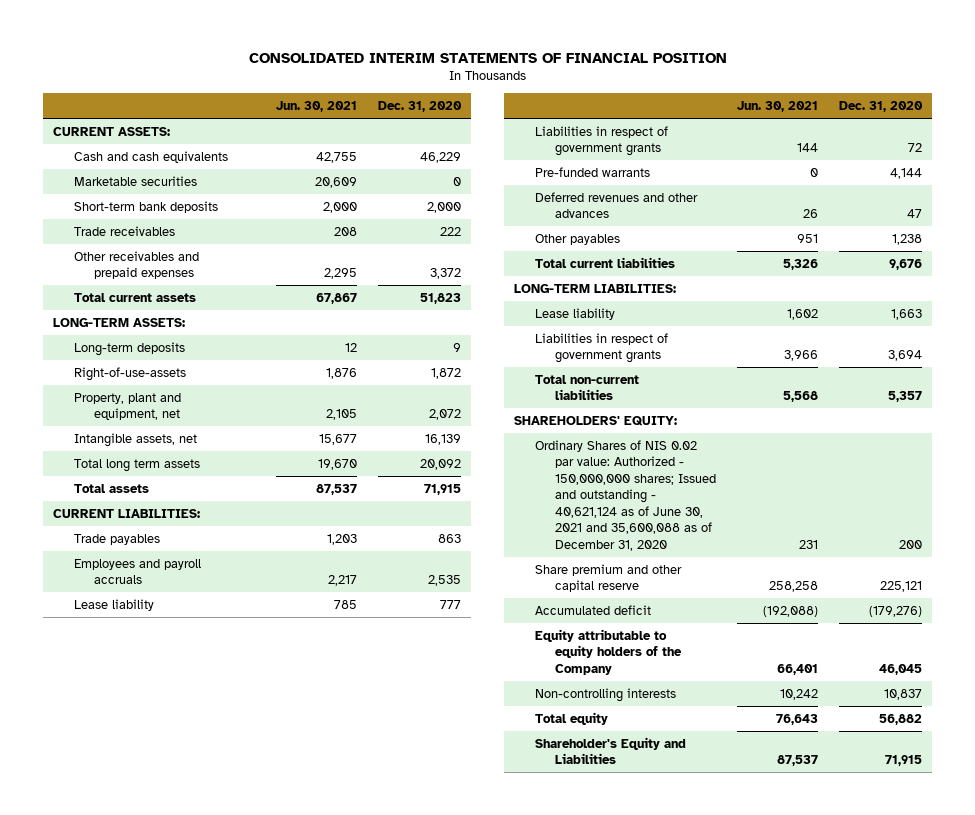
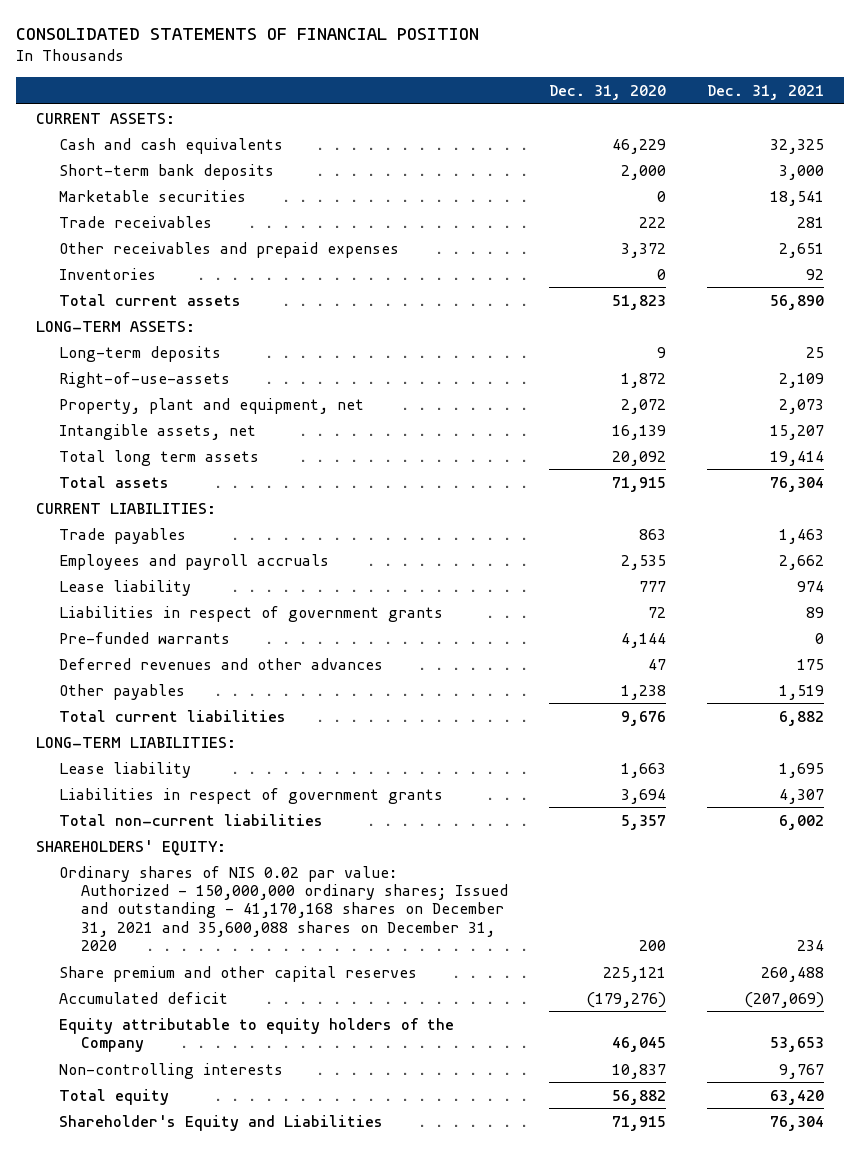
- CONSOLIDATED INTERIM STATEMENTS OF FINANCIAL POSITION
+ CONSOLIDATED STATEMENTS OF FINANCIAL POSITION
- | Jun. 30, 2021 | Dec. 31, 2020
+ | Dec. 31, 2020 | Dec. 31, 2021
moved down: Marketable securities | 0 | 18,541
+ Inventories | 0 | 92
- Ordinary Shares of NIS 0.02 par value: Authorized - 150,000,000 shares; Issued and outstanding - 40,621,124 as of June 30, 2021 and 35,600,088 as of December 31, 2020 | 231 | 200
- Share premium and other capital reserve | 258,258 | 225,121
+ Ordinary shares of NIS 0.02 par value: Authorized - 150,000,000 ordinary shares; Issued and outstanding - 41,170,168 shares on December 31, 2021 and 35,600,088 shares on December 31, 2020 | 200 | 234
+ Share premium and other capital reserves | 225,121 | 260,488

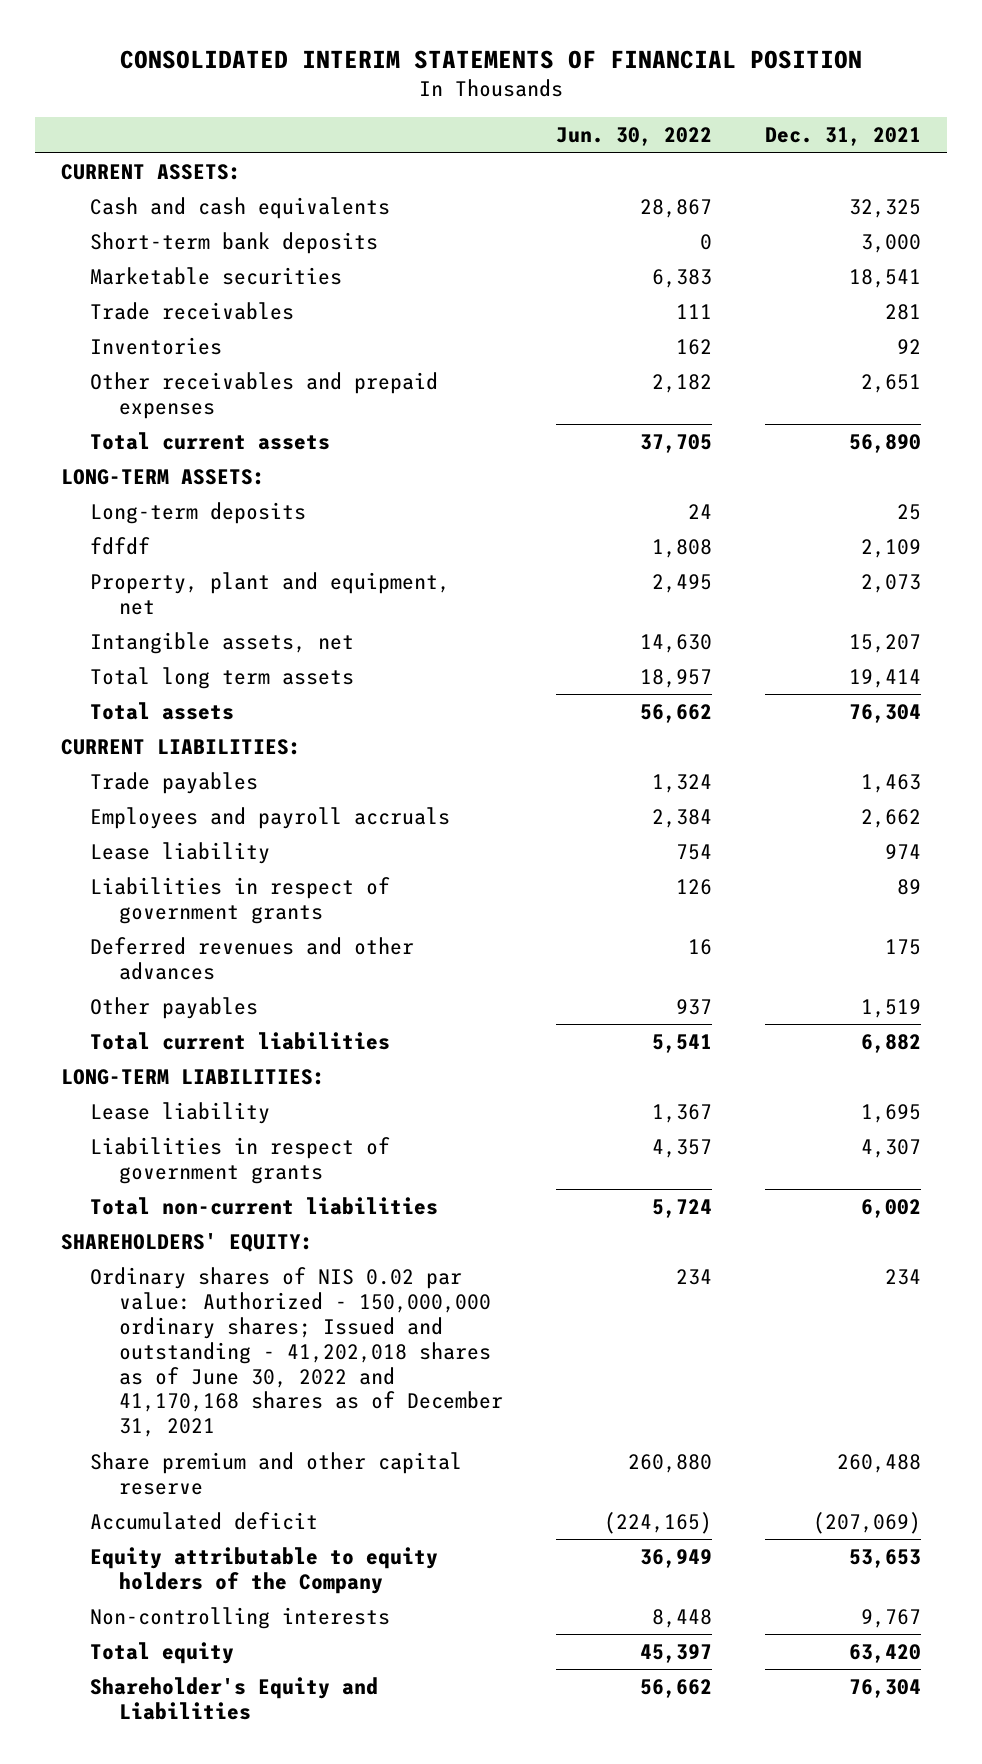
- CONSOLIDATED STATEMENTS OF FINANCIAL POSITION
+ CONSOLIDATED INTERIM STATEMENTS OF FINANCIAL POSITION
- | Dec. 31, 2020 | Dec. 31, 2021
+ | Jun. 30, 2022 | Dec. 31, 2021
moved down: Other receivables and prepaid expenses | 2,182 | 2,651
- Right-of-use-assets | 1,872 | 2,109
+ fdfdf | 1,808 | 2,109
- Pre-funded warrants | 4,144 | 0
- Ordinary shares of NIS 0.02 par value: Authorized - 150,000,000 ordinary shares; Issued and outstanding - 41,170,168 shares on December 31, 2021 and 35,600,088 shares on December 31, 2020 | 200 | 234
- Share premium and other capital reserves | 225,121 | 260,488
+ Ordinary shares of NIS 0.02 par value: Authorized - 150,000,000 ordinary shares; Issued and outstanding - 41,202,018 shares as of June 30, 2022 and 41,170,168 shares as of December 31, 2021 | 234 | 234
+ Share premium and other capital reserve | 260,880 | 260,488

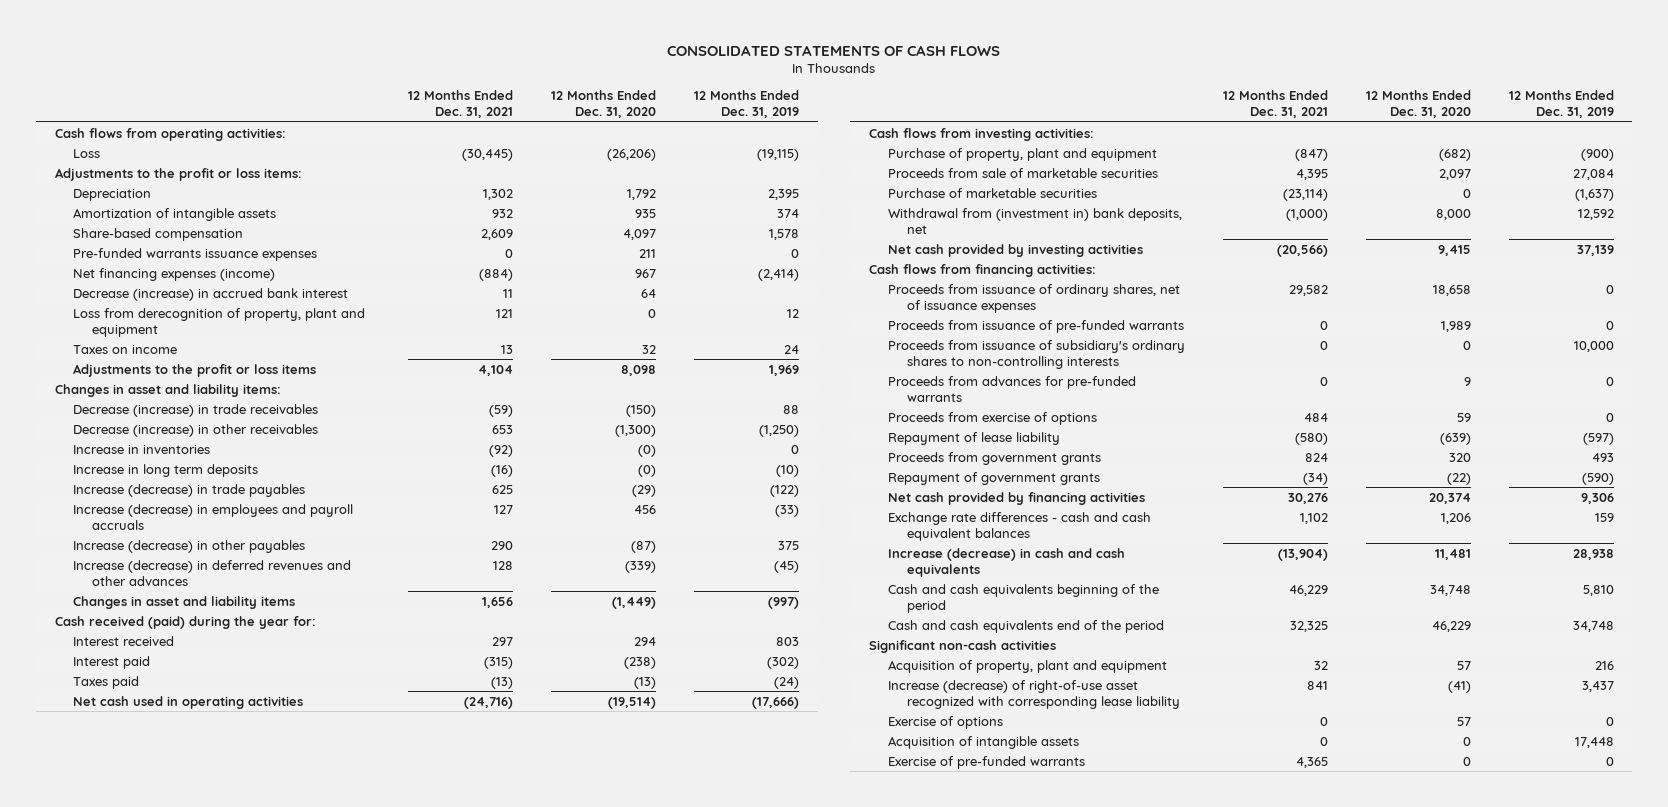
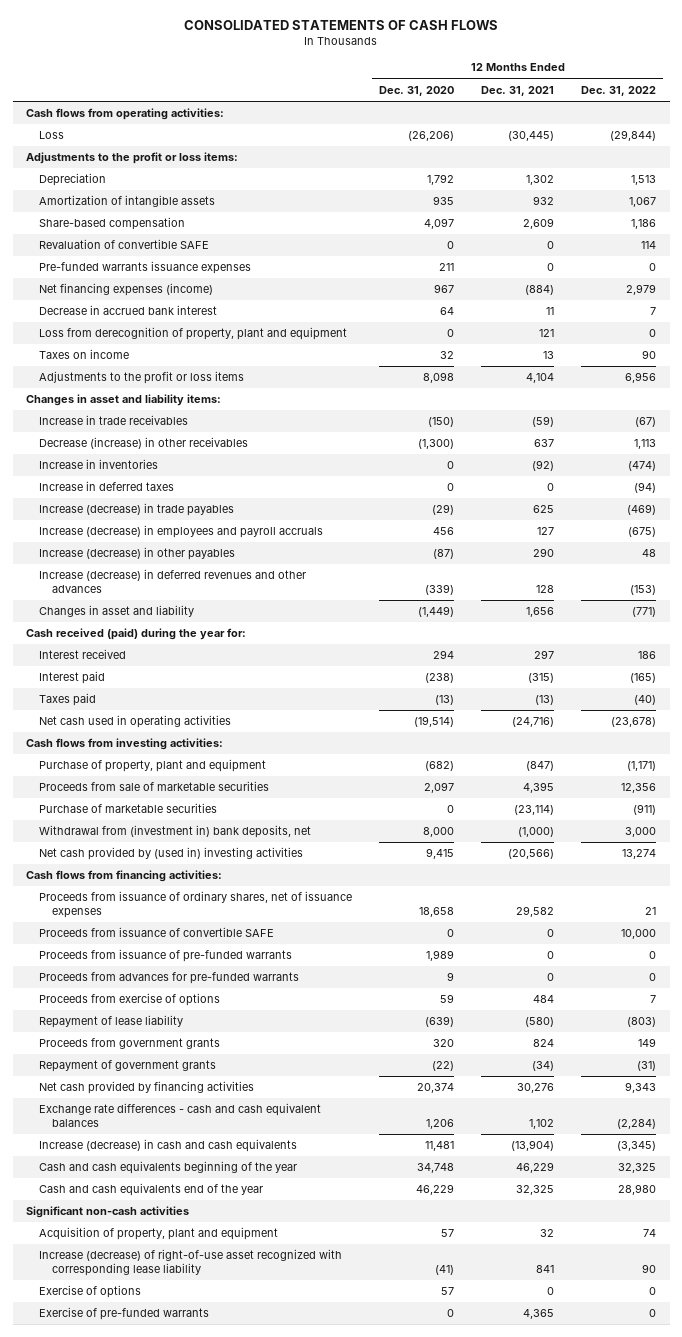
- | 12 Months Ended Dec. 31, 2021 | 12 Months Ended Dec. 31, 2020 | 12 Months Ended Dec. 31, 2019
+ | 12 Months Ended Dec. 31, 2020 | 12 Months Ended Dec. 31, 2021 | 12 Months Ended Dec. 31, 2022
+ Revaluation of convertible SAFE | 0 | 0 | 114
- Decrease (increase) in accrued bank interest | 11 | 64 |
+ Decrease in accrued bank interest | 64 | 11 | 7
- Decrease (increase) in trade receivables | (59) | (150) | 88
- Decrease (increase) in other receivables | 653 | (1,300) | (1,250)
- Increase in inventories | (92) | (0) | 0
- Increase in long term deposits | (16) | (0) | (10)
+ Increase in trade receivables | (150) | (59) | (67)
+ Decrease (increase) in other receivables | (1,300) | 637 | 1,113
+ Increase in inventories | 0 | (92) | (474)
+ Increase in deferred taxes | 0 | 0 | (94)
- Changes in asset and liability items | 1,656 | (1,449) | (997)
+ Changes in asset and liability | (1,449) | 1,656 | (771)
- Net cash provided by investing activities | (20,566) | 9,415 | 37,139
+ Net cash provided by (used in) investing activities | 9,415 | (20,566) | 13,274
+ Proceeds from issuance of convertible SAFE | 0 | 0 | 10,000
- Proceeds from issuance of subsidiary's ordinary shares to non-controlling interests | 0 | 0 | 10,000
- Cash and cash equivalents beginning of the period | 46,229 | 34,748 | 5,810
- Cash and cash equivalents end of the period | 32,325 | 46,229 | 34,748
+ Cash and cash equivalents beginning of the year | 34,748 | 46,229 | 32,325
+ Cash and cash equivalents end of the year | 46,229 | 32,325 | 28,980
- Acquisition of intangible assets | 0 | 0 | 17,448

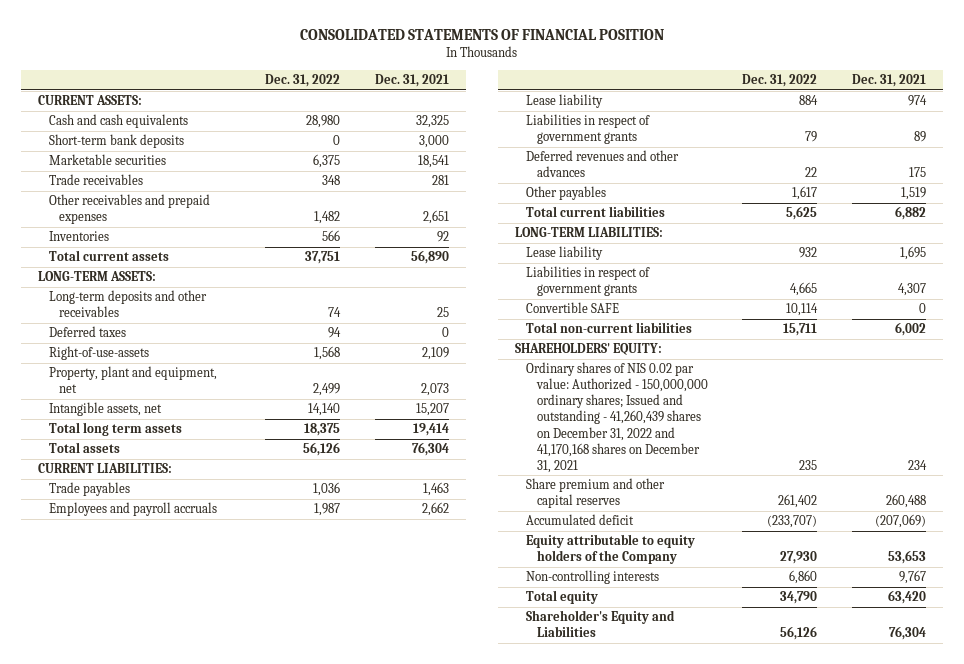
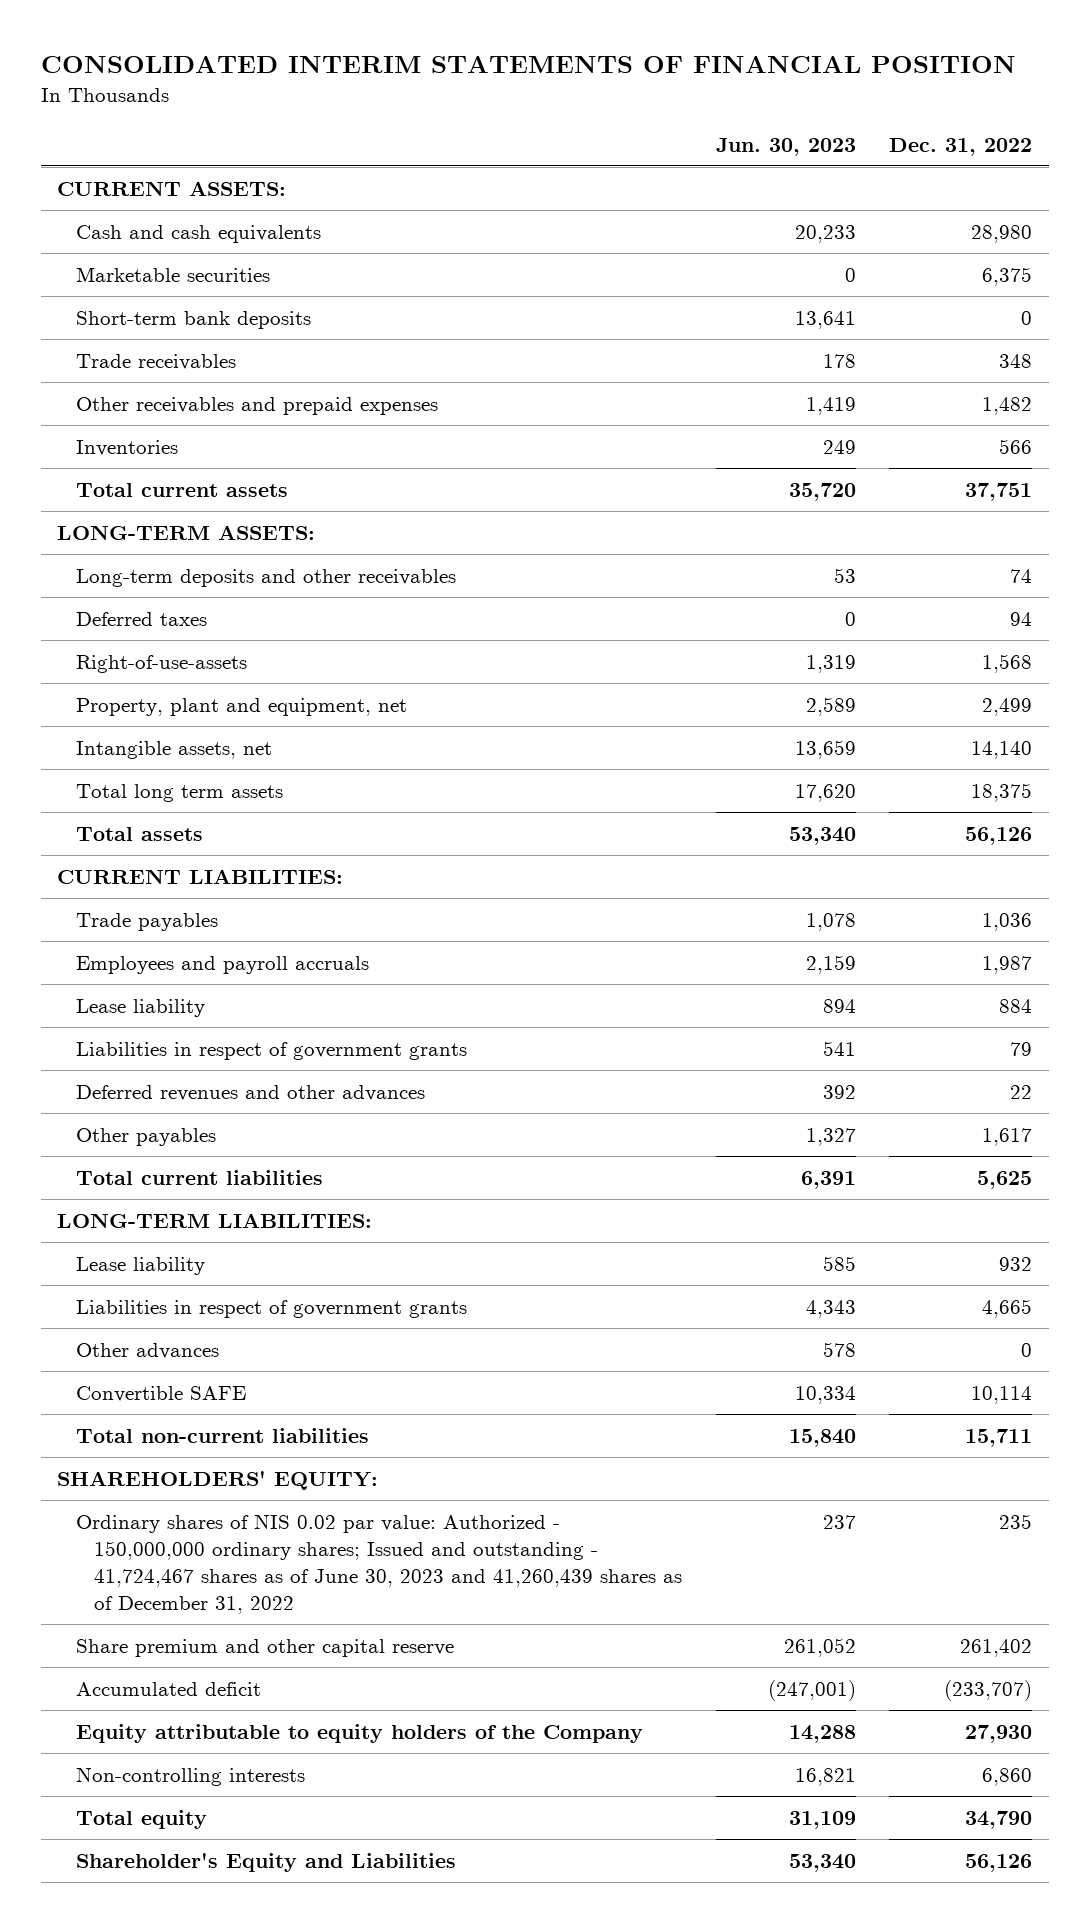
- CONSOLIDATED STATEMENTS OF FINANCIAL POSITION
+ CONSOLIDATED INTERIM STATEMENTS OF FINANCIAL POSITION
- | Dec. 31, 2022 | Dec. 31, 2021
+ | Jun. 30, 2023 | Dec. 31, 2022
moved down: Short-term bank deposits | 13,641 | 0
+ Other advances | 578 | 0
- Ordinary shares of NIS 0.02 par value: Authorized - 150,000,000 ordinary shares; Issued and outstanding - 41,260,439 shares on December 31, 2022 and 41,170,168 shares on December 31, 2021 | 235 | 234
- Share premium and other capital reserves | 261,402 | 260,488
+ Ordinary shares of NIS 0.02 par value: Authorized - 150,000,000 ordinary shares; Issued and outstanding - 41,724,467 shares as of June 30, 2023 and 41,260,439 shares as of December 31, 2022 | 237 | 235
+ Share premium and other capital reserve | 261,052 | 261,402

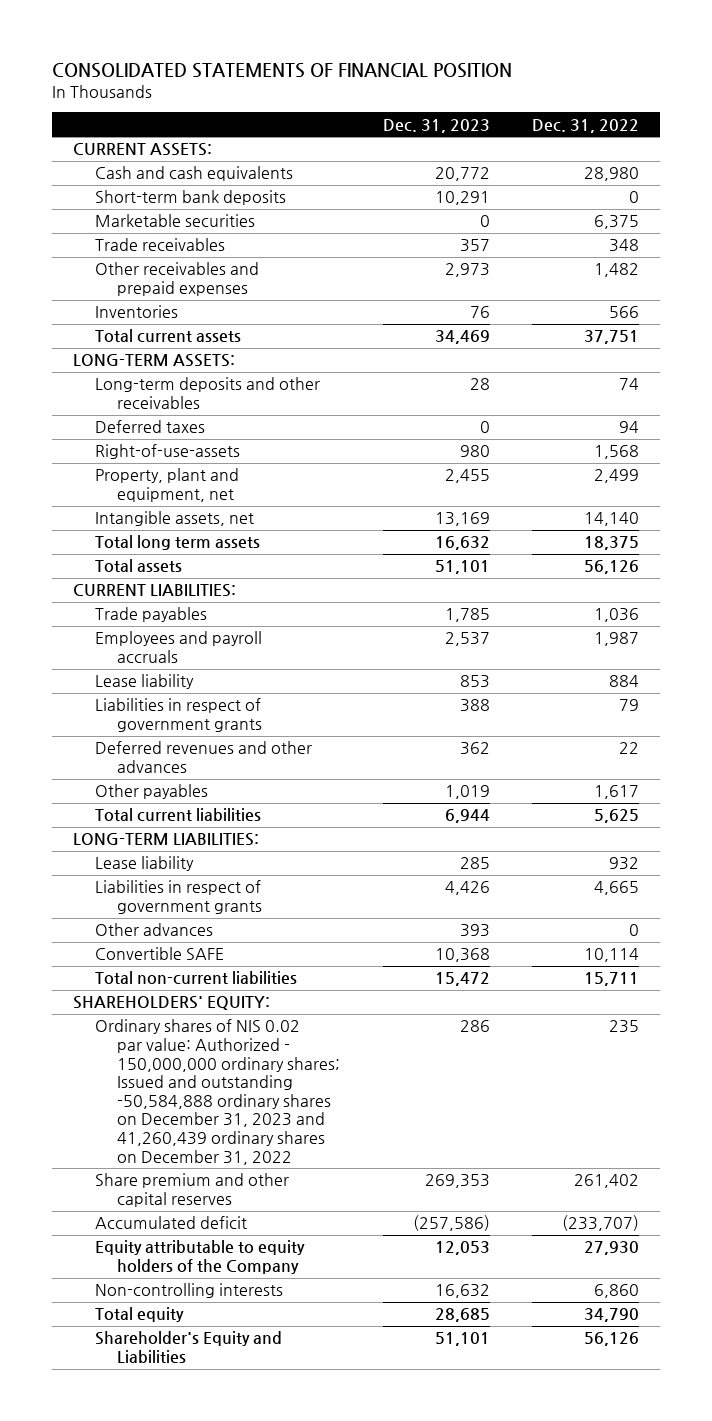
- CONSOLIDATED INTERIM STATEMENTS OF FINANCIAL POSITION
+ CONSOLIDATED STATEMENTS OF FINANCIAL POSITION
- | Jun. 30, 2023 | Dec. 31, 2022
+ | Dec. 31, 2023 | Dec. 31, 2022
moved down: Marketable securities | 0 | 6,375
- Ordinary shares of NIS 0.02 par value: Authorized - 150,000,000 ordinary shares; Issued and outstanding - 41,724,467 shares as of June 30, 2023 and 41,260,439 shares as of December 31, 2022 | 237 | 235
- Share premium and other capital reserve | 261,052 | 261,402
+ Ordinary shares of NIS 0.02 par value: Authorized - 150,000,000 ordinary shares; Issued and outstanding -50,584,888 ordinary shares on December 31, 2023 and 41,260,439 ordinary shares on December 31, 2022 | 286 | 235
+ Share premium and other capital reserves | 269,353 | 261,402

